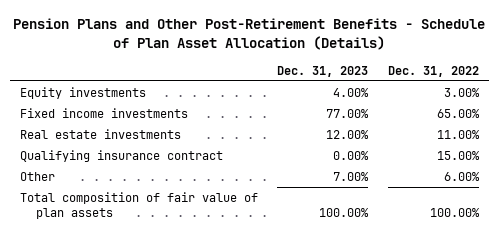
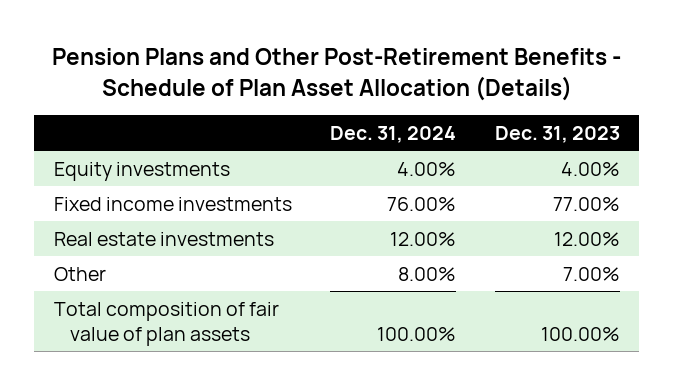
- | Dec. 31, 2023 | Dec. 31, 2022
+ | Dec. 31, 2024 | Dec. 31, 2023
- Qualifying insurance contract | 0.00% | 15.00%

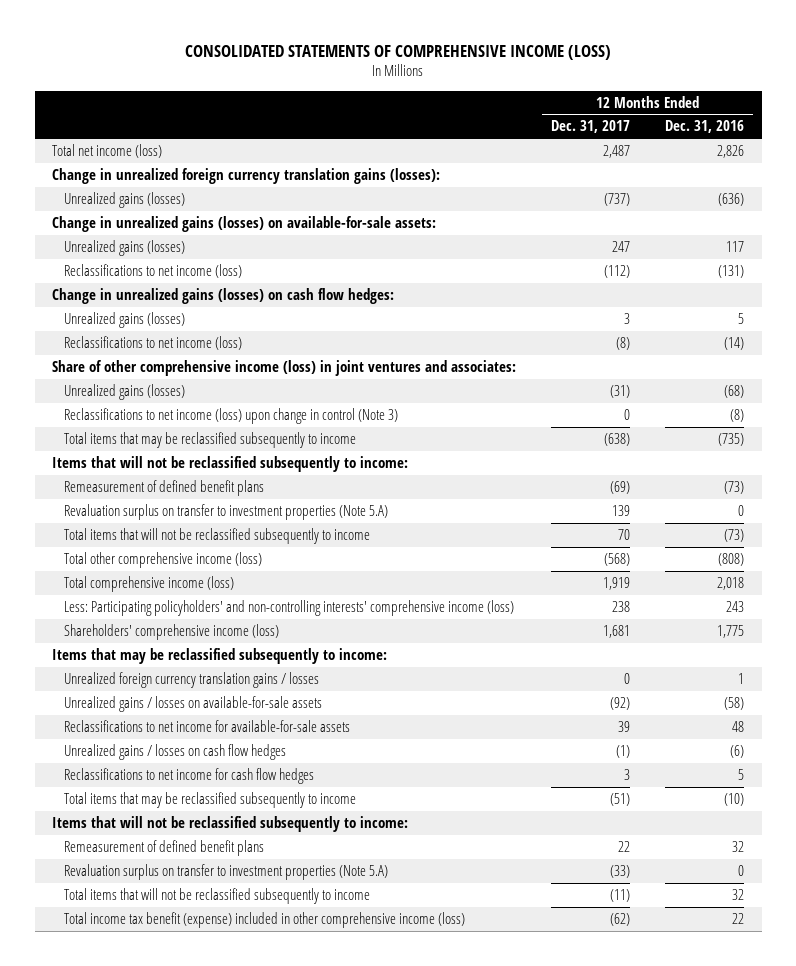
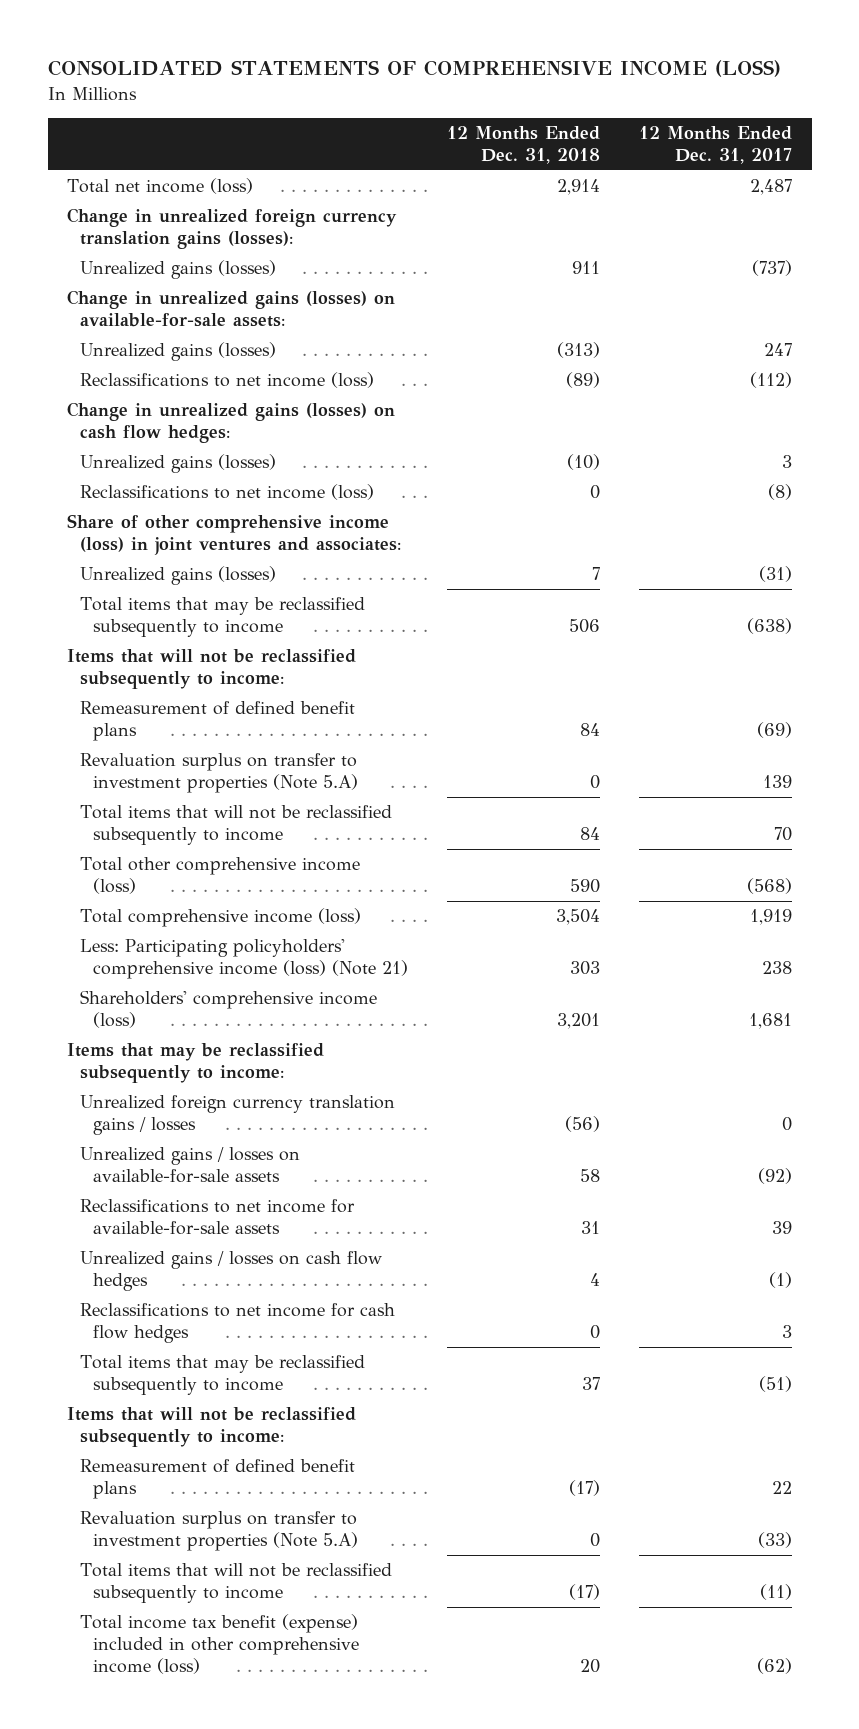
- | 12 Months Ended Dec. 31, 2017 | 12 Months Ended Dec. 31, 2016
+ | 12 Months Ended Dec. 31, 2018 | 12 Months Ended Dec. 31, 2017
- Reclassifications to net income (loss) upon change in control (Note 3) | 0 | (8)
- Less: Participating policyholders' and non-controlling interests' comprehensive income (loss) | 238 | 243
+ Less: Participating policyholders' comprehensive income (loss) (Note 21) | 303 | 238

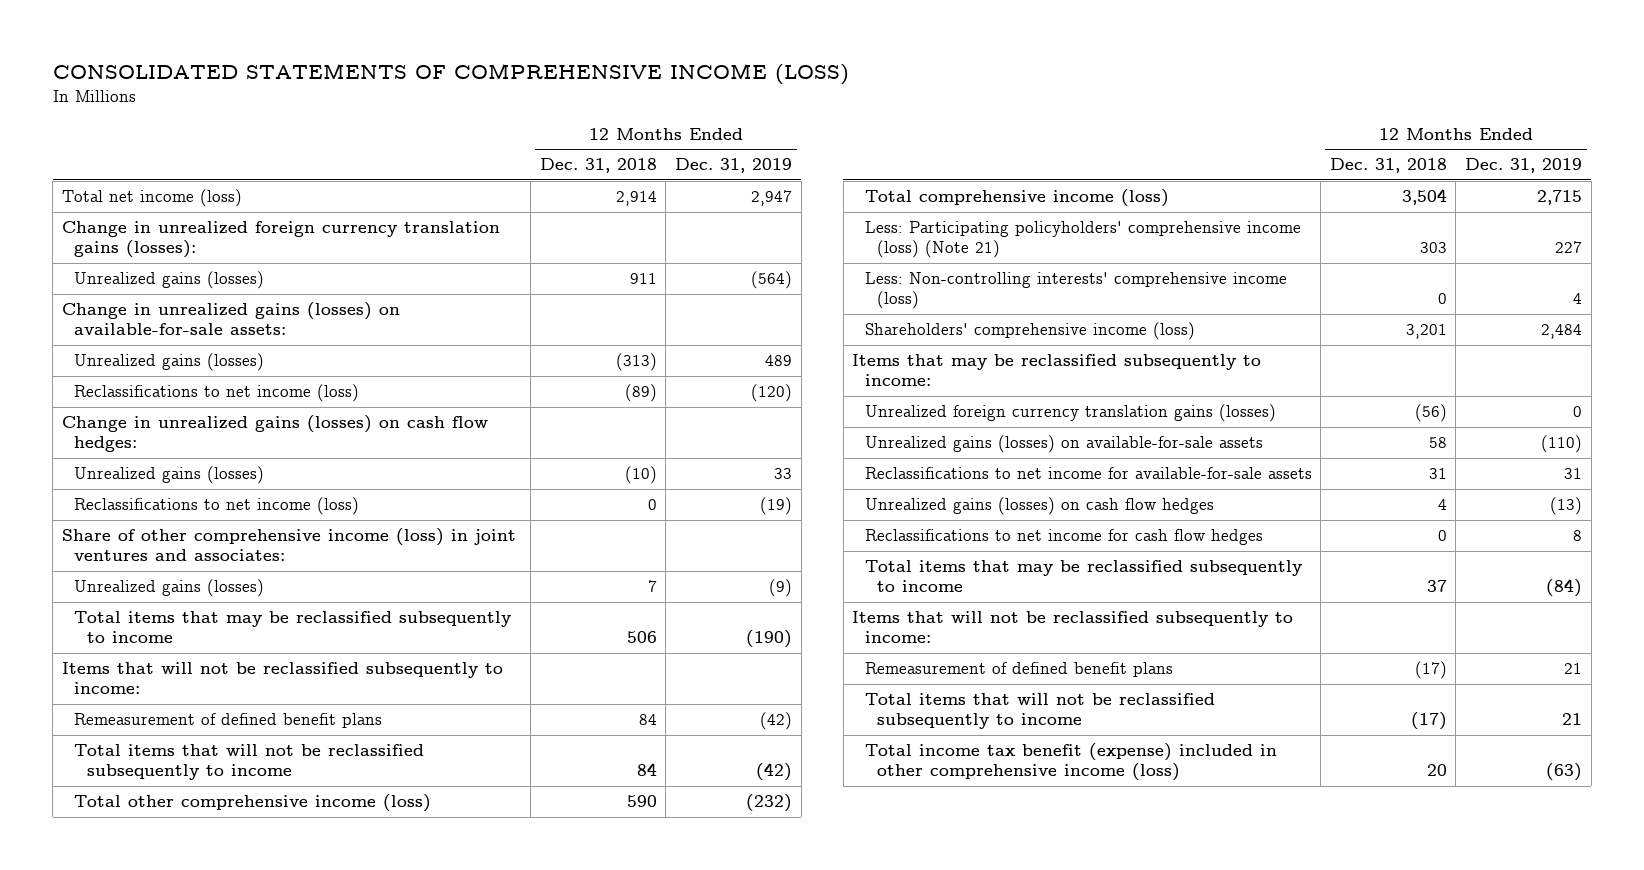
- | 12 Months Ended Dec. 31, 2018 | 12 Months Ended Dec. 31, 2017
+ | 12 Months Ended Dec. 31, 2018 | 12 Months Ended Dec. 31, 2019
- Revaluation surplus on transfer to investment properties (Note 5.A) | 0 | 139
+ Less: Non-controlling interests' comprehensive income (loss) | 0 | 4
- Unrealized foreign currency translation gains / losses | (56) | 0
- Unrealized gains / losses on available-for-sale assets | 58 | (92)
+ Unrealized foreign currency translation gains (losses) | (56) | 0
+ Unrealized gains (losses) on available-for-sale assets | 58 | (110)
- Unrealized gains / losses on cash flow hedges | 4 | (1)
+ Unrealized gains (losses) on cash flow hedges | 4 | (13)
- Revaluation surplus on transfer to investment properties (Note 5.A) | 0 | (33)

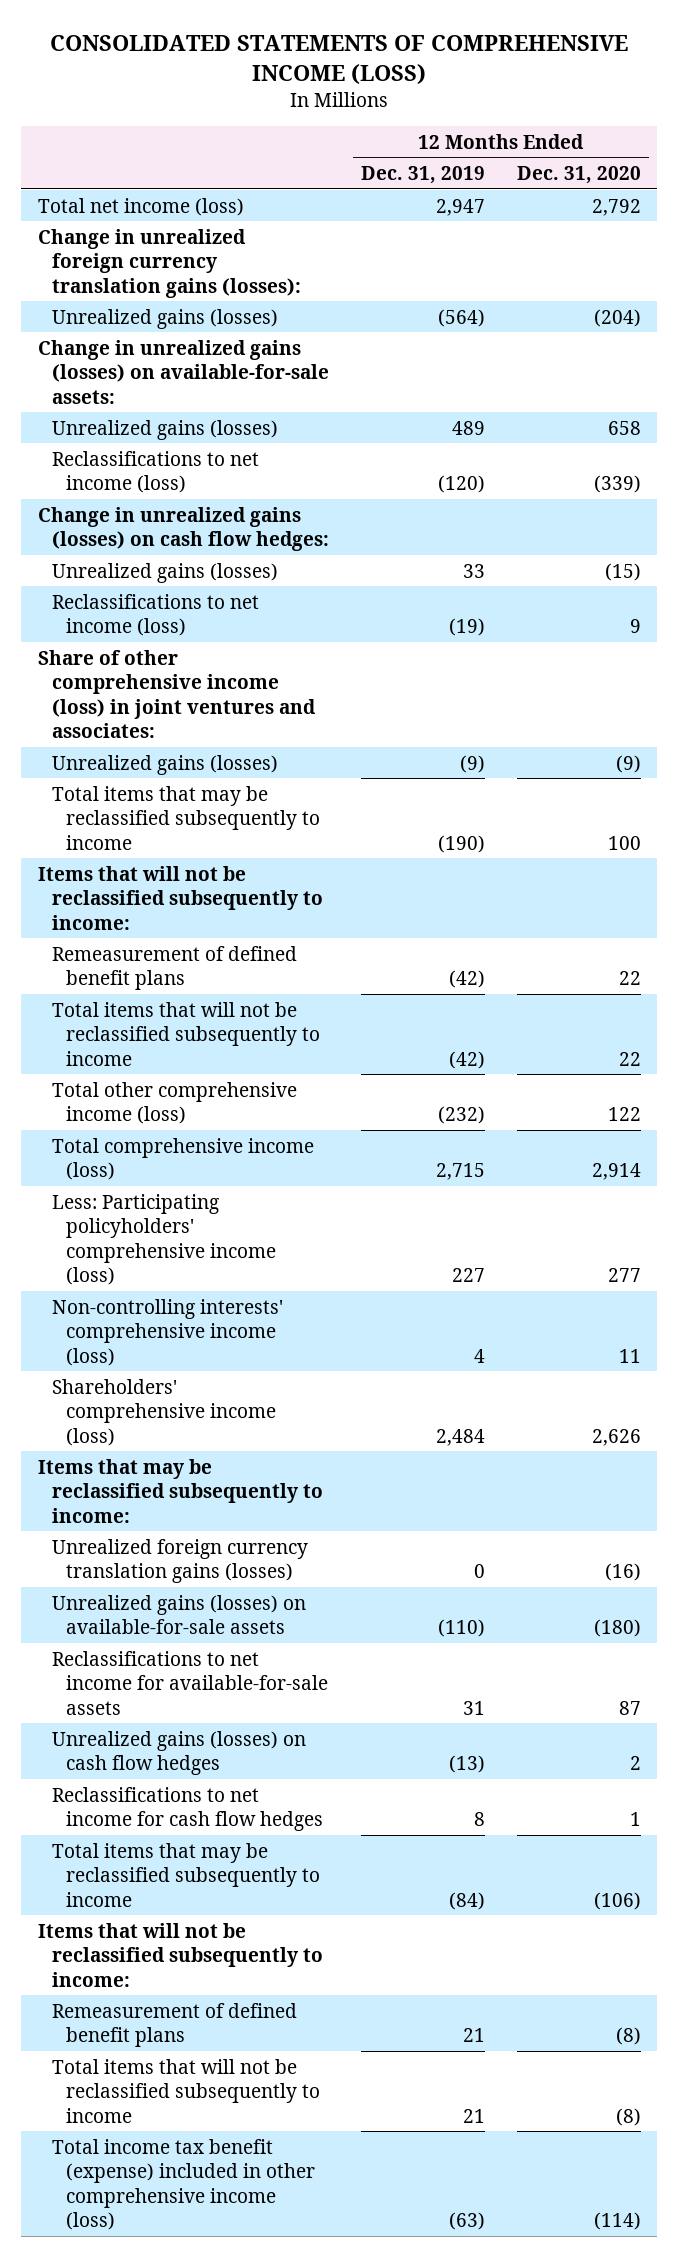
- | 12 Months Ended Dec. 31, 2018 | 12 Months Ended Dec. 31, 2019
+ | 12 Months Ended Dec. 31, 2019 | 12 Months Ended Dec. 31, 2020
- Less: Participating policyholders' comprehensive income (loss) (Note 21) | 303 | 227
- Less: Non-controlling interests' comprehensive income (loss) | 0 | 4
+ Less: Participating policyholders' comprehensive income (loss) | 227 | 277
+ Non-controlling interests' comprehensive income (loss) | 4 | 11

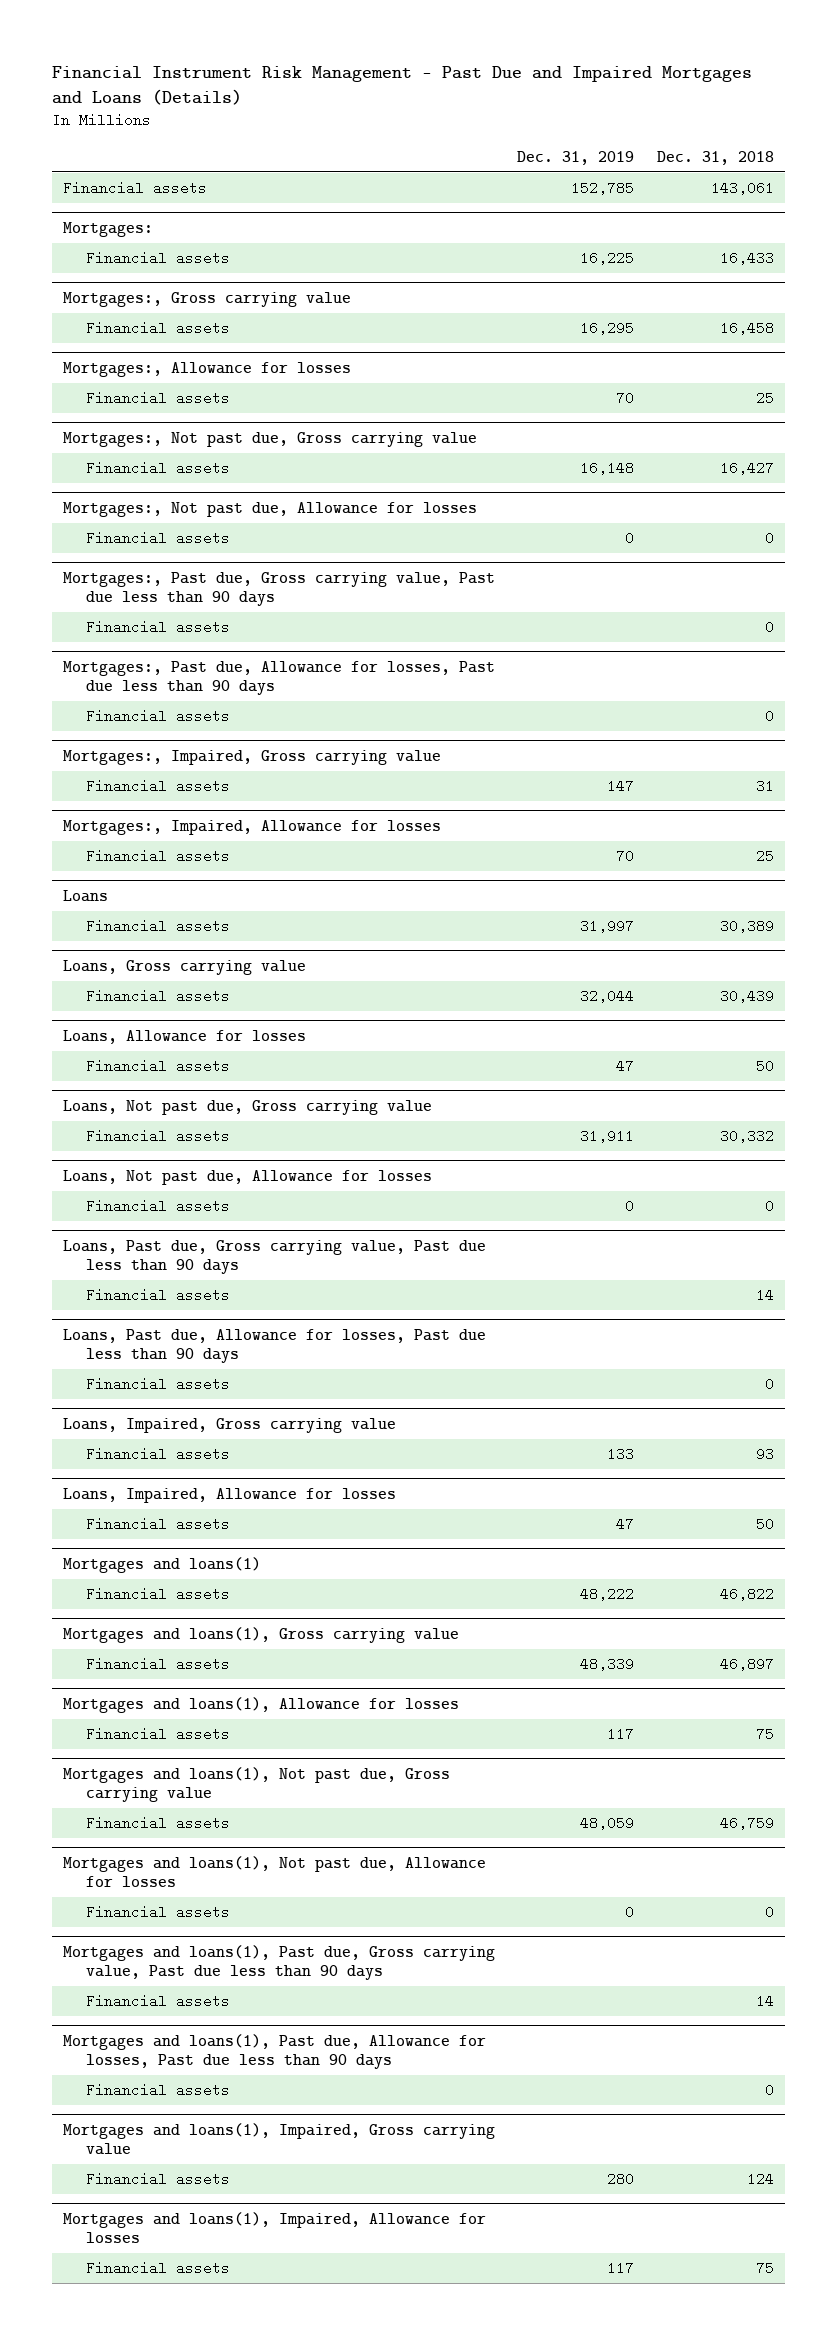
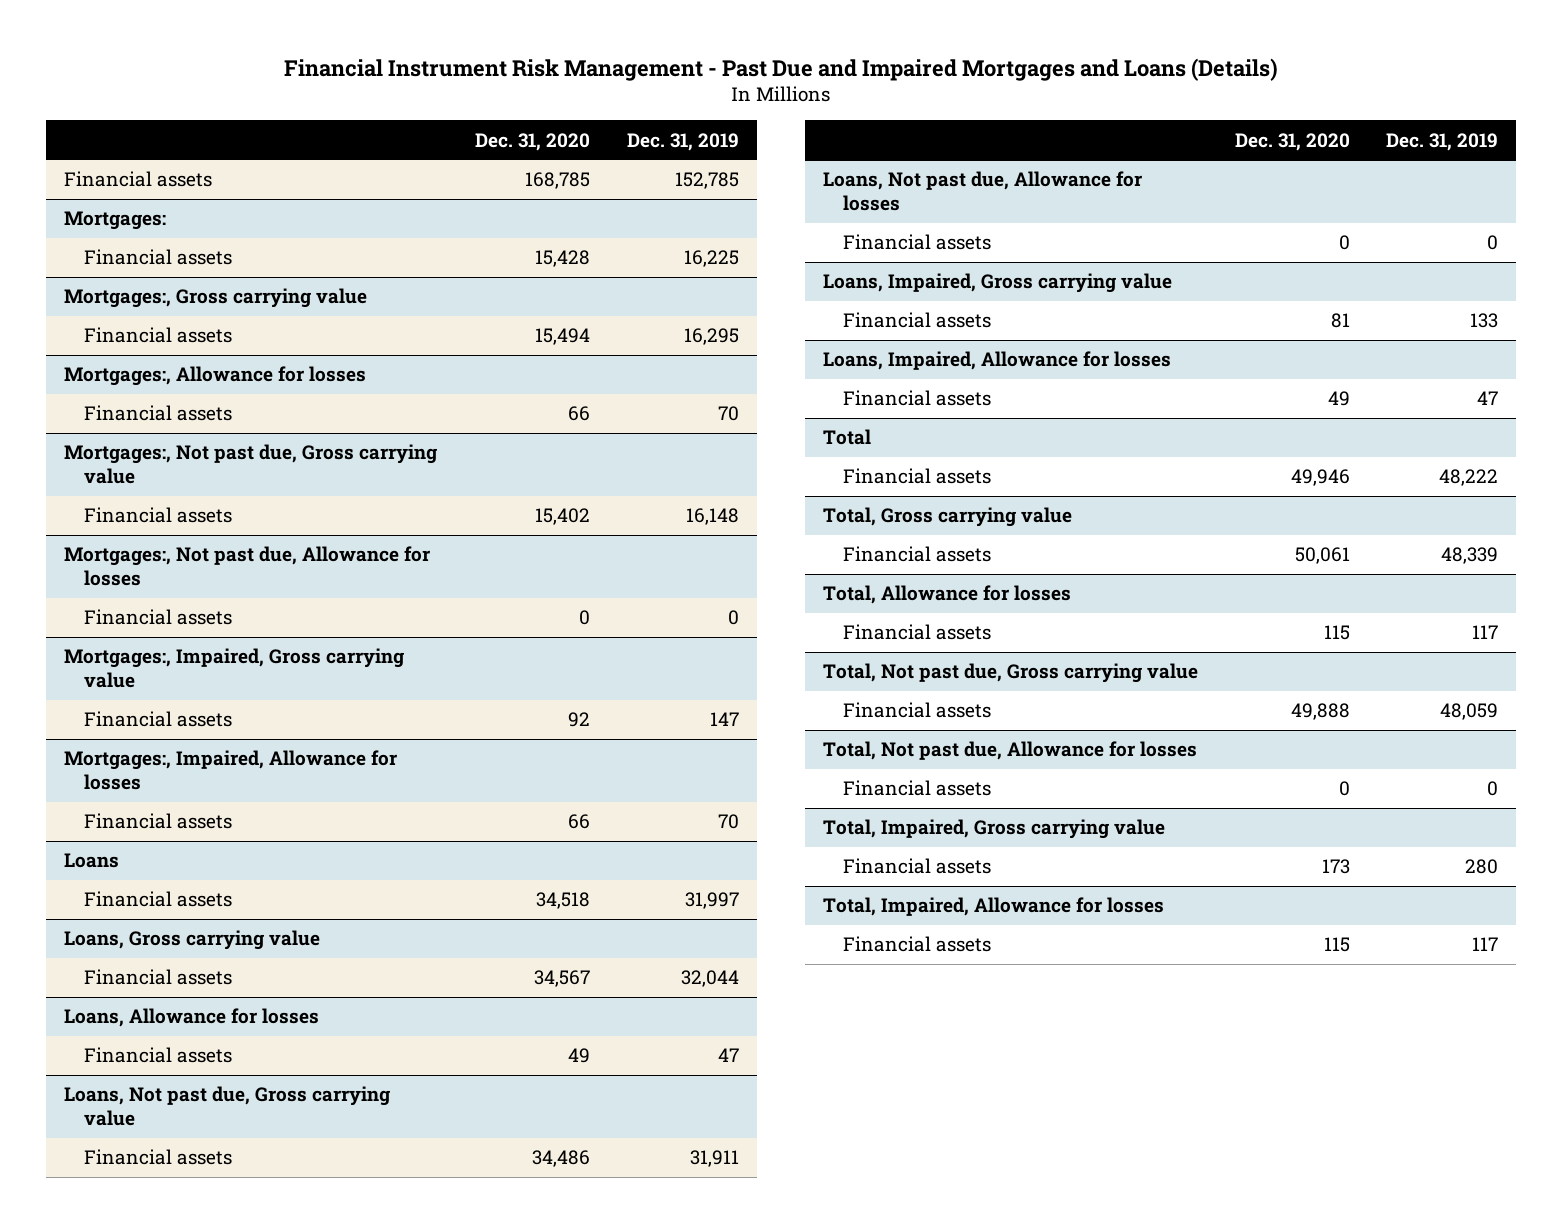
- | Dec. 31, 2019 | Dec. 31, 2018
+ | Dec. 31, 2020 | Dec. 31, 2019
- Mortgages:, Past due, Gross carrying value, Past due less than 90 days
- Financial assets | | 0
- Mortgages:, Past due, Allowance for losses, Past due less than 90 days
- Financial assets | | 0
- Loans, Past due, Gross carrying value, Past due less than 90 days
- Financial assets | | 14
- Loans, Past due, Allowance for losses, Past due less than 90 days
- Financial assets | | 0
- Mortgages and loans(1)
+ Total
- Mortgages and loans(1), Gross carrying value
+ Total, Gross carrying value
- Mortgages and loans(1), Allowance for losses
+ Total, Allowance for losses
- Mortgages and loans(1), Not past due, Gross carrying value
+ Total, Not past due, Gross carrying value
- Mortgages and loans(1), Not past due, Allowance for losses
+ Total, Not past due, Allowance for losses
- Mortgages and loans(1), Past due, Gross carrying value, Past due less than 90 days
- Financial assets | | 14
- Mortgages and loans(1), Past due, Allowance for losses, Past due less than 90 days
- Financial assets | | 0
- Mortgages and loans(1), Impaired, Gross carrying value
+ Total, Impaired, Gross carrying value
- Mortgages and loans(1), Impaired, Allowance for losses
+ Total, Impaired, Allowance for losses

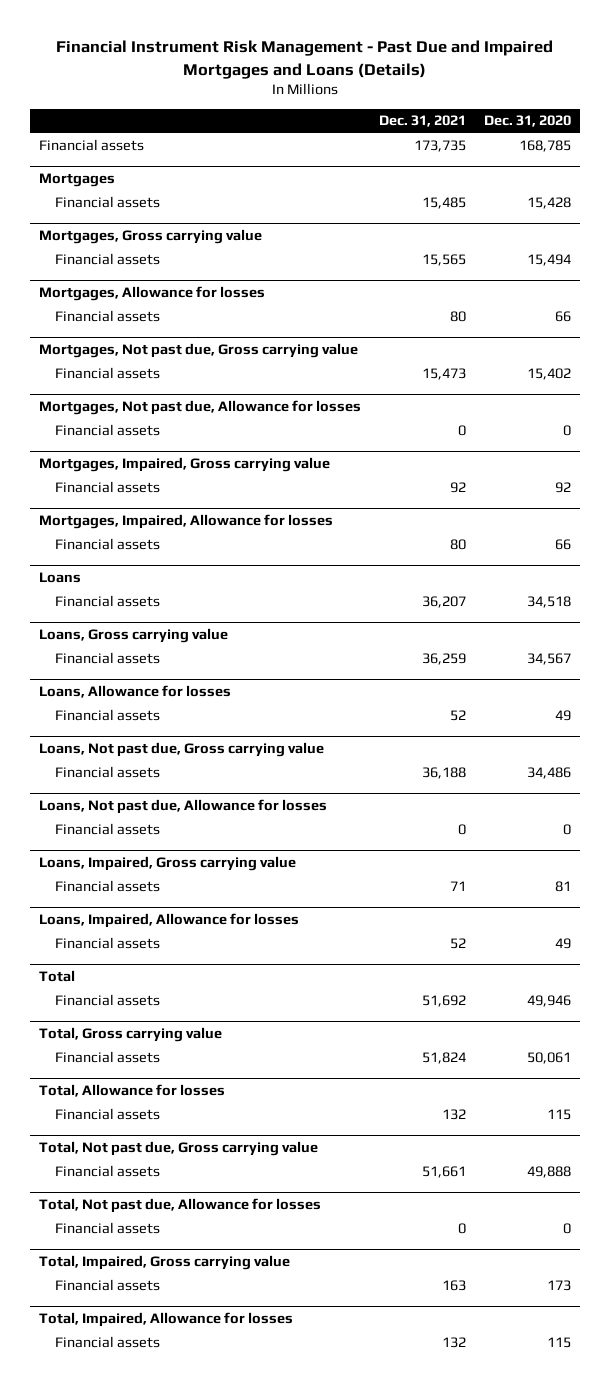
- | Dec. 31, 2020 | Dec. 31, 2019
+ | Dec. 31, 2021 | Dec. 31, 2020
- Mortgages:
+ Mortgages
- Mortgages:, Gross carrying value
+ Mortgages, Gross carrying value
- Mortgages:, Allowance for losses
+ Mortgages, Allowance for losses
- Mortgages:, Not past due, Gross carrying value
+ Mortgages, Not past due, Gross carrying value
- Mortgages:, Not past due, Allowance for losses
+ Mortgages, Not past due, Allowance for losses
- Mortgages:, Impaired, Gross carrying value
+ Mortgages, Impaired, Gross carrying value
- Mortgages:, Impaired, Allowance for losses
+ Mortgages, Impaired, Allowance for losses

